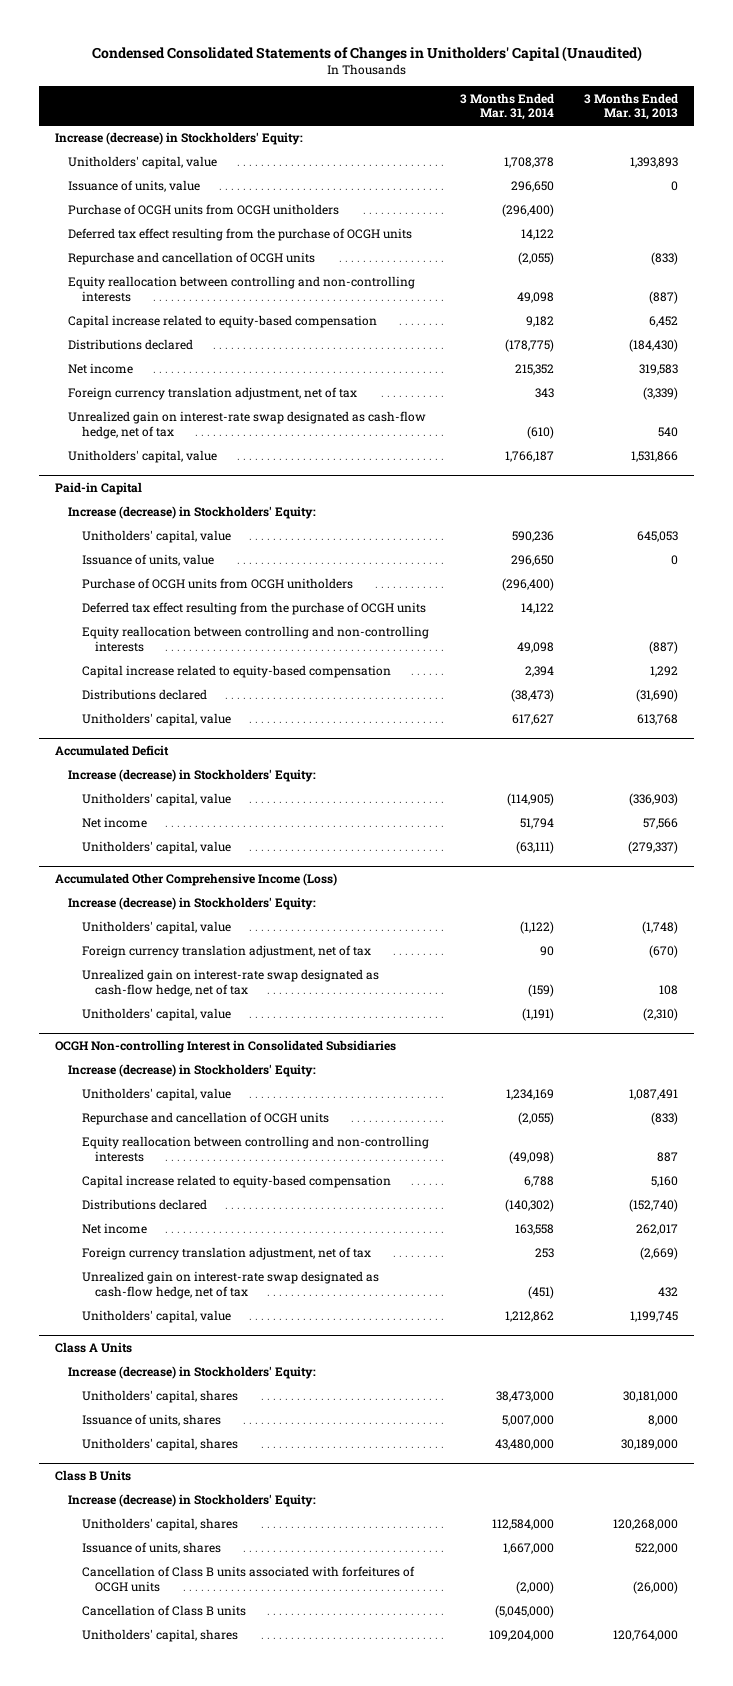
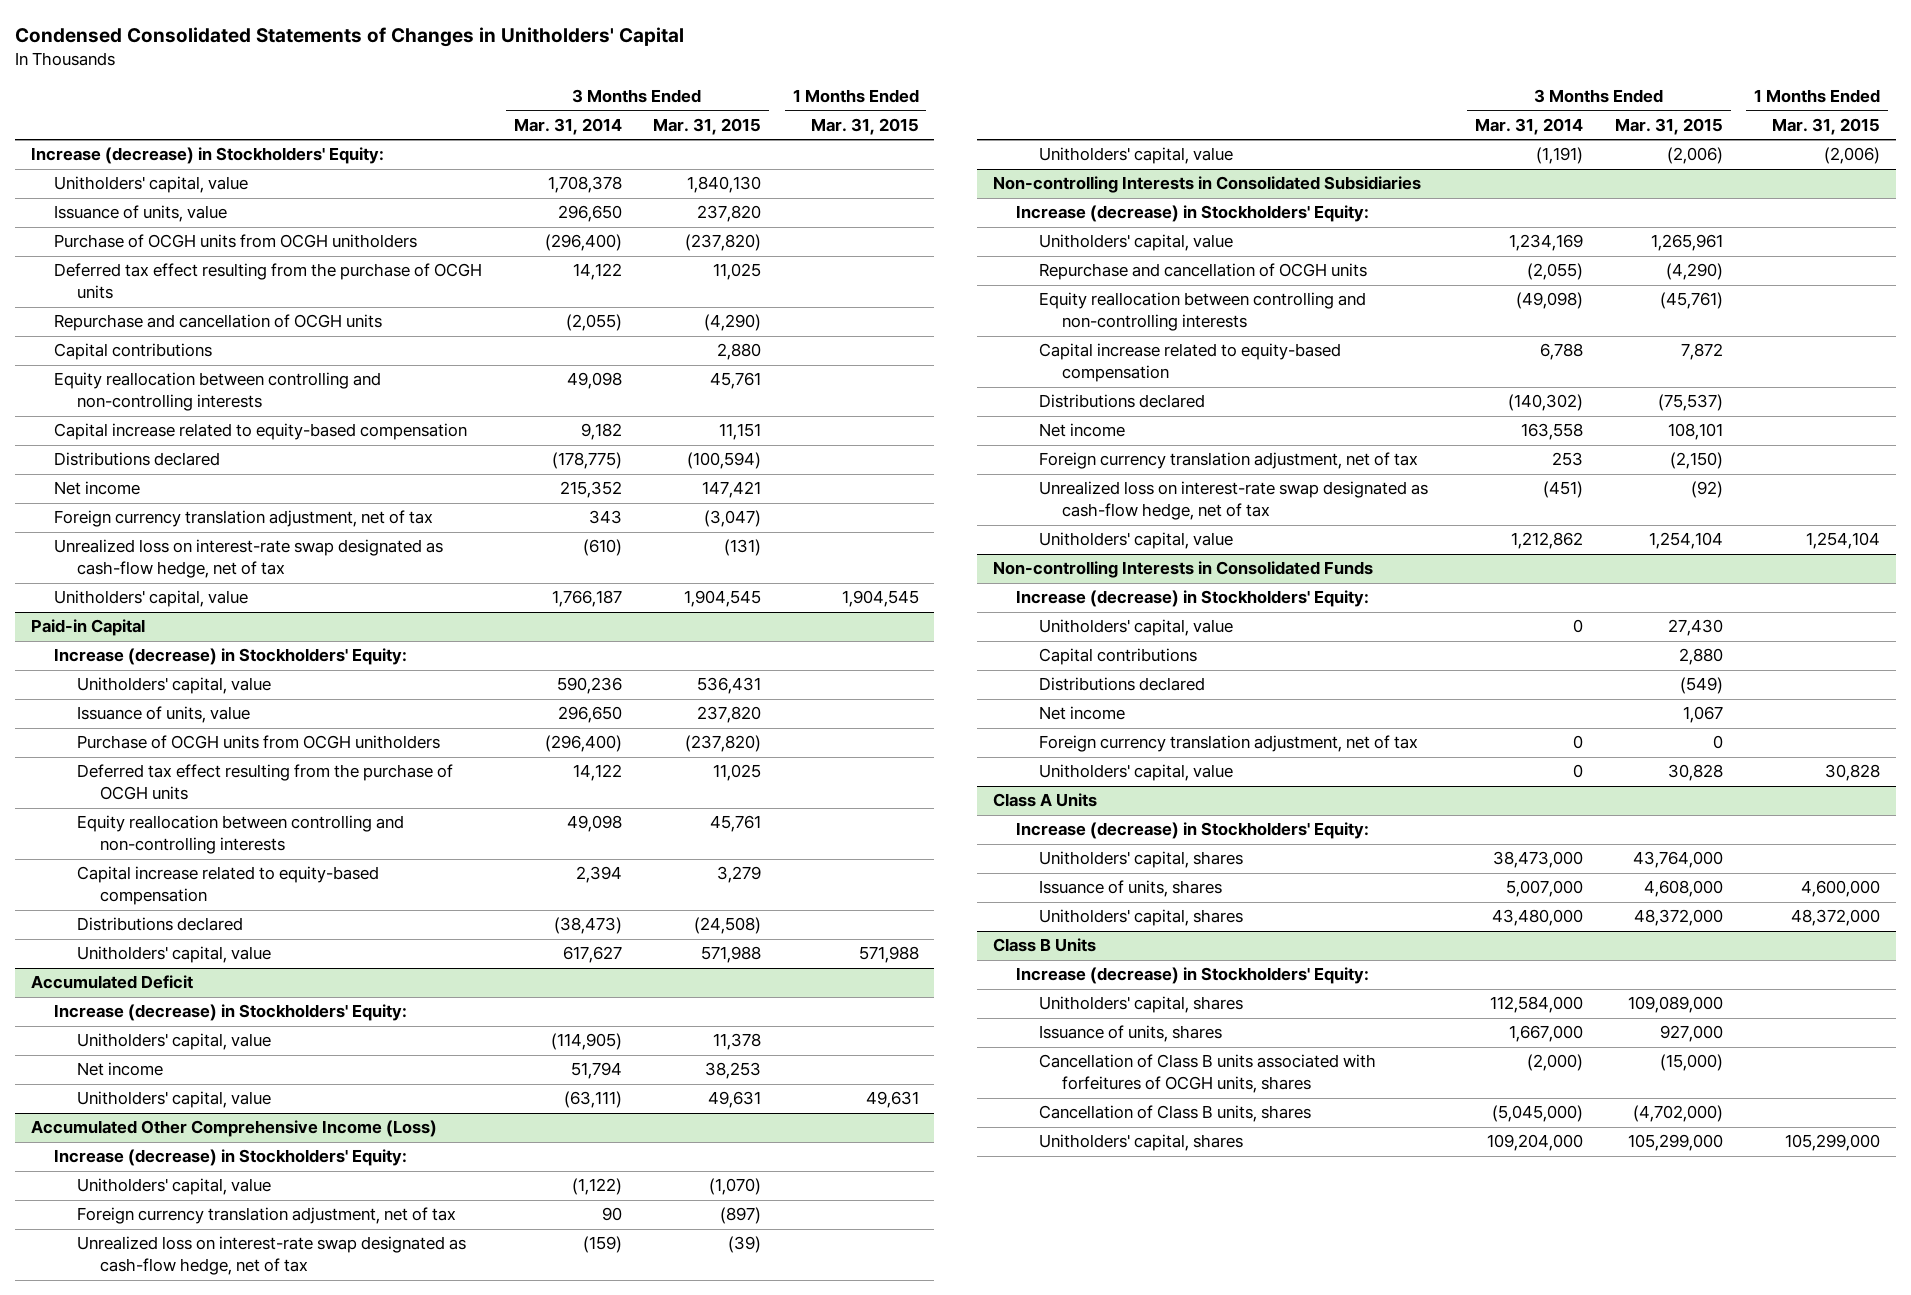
- Condensed Consolidated Statements of Changes in Unitholders' Capital (Unaudited)
+ Condensed Consolidated Statements of Changes in Unitholders' Capital
- | 3 Months Ended Mar. 31, 2014 | 3 Months Ended Mar. 31, 2013
+ | 3 Months Ended Mar. 31, 2014 | 3 Months Ended Mar. 31, 2015 | 1 Months Ended Mar. 31, 2015
+ Capital contributions | | 2,880 |
- Unrealized gain on interest-rate swap designated as cash-flow hedge, net of tax | (610) | 540
+ Unrealized loss on interest-rate swap designated as cash-flow hedge, net of tax | (610) | (131) |
@ Accumulated Other Comprehensive Income (Loss)
- Unrealized gain on interest-rate swap designated as cash-flow hedge, net of tax | (159) | 108
+ Unrealized loss on interest-rate swap designated as cash-flow hedge, net of tax | (159) | (39) |
- OCGH Non-controlling Interest in Consolidated Subsidiaries
+ Non-controlling Interests in Consolidated Subsidiaries
- Unrealized gain on interest-rate swap designated as cash-flow hedge, net of tax | (451) | 432
+ Unrealized loss on interest-rate swap designated as cash-flow hedge, net of tax | (451) | (92) |
+ Non-controlling Interests in Consolidated Funds
+ Increase (decrease) in Stockholders' Equity:
+ Unitholders' capital, value | 0 | 27,430 |
+ Capital contributions | | 2,880 |
+ Distributions declared | | (549) |
+ Net income | | 1,067 |
+ Foreign currency translation adjustment, net of tax | 0 | 0 |
+ Unitholders' capital, value | 0 | 30,828 | 30,828
@ Class B Units
- Cancellation of Class B units associated with forfeitures of OCGH units | (2,000) | (26,000)
- Cancellation of Class B units | (5,045,000) |
+ Cancellation of Class B units associated with forfeitures of OCGH units, shares | (2,000) | (15,000) |
+ Cancellation of Class B units, shares | (5,045,000) | (4,702,000) |

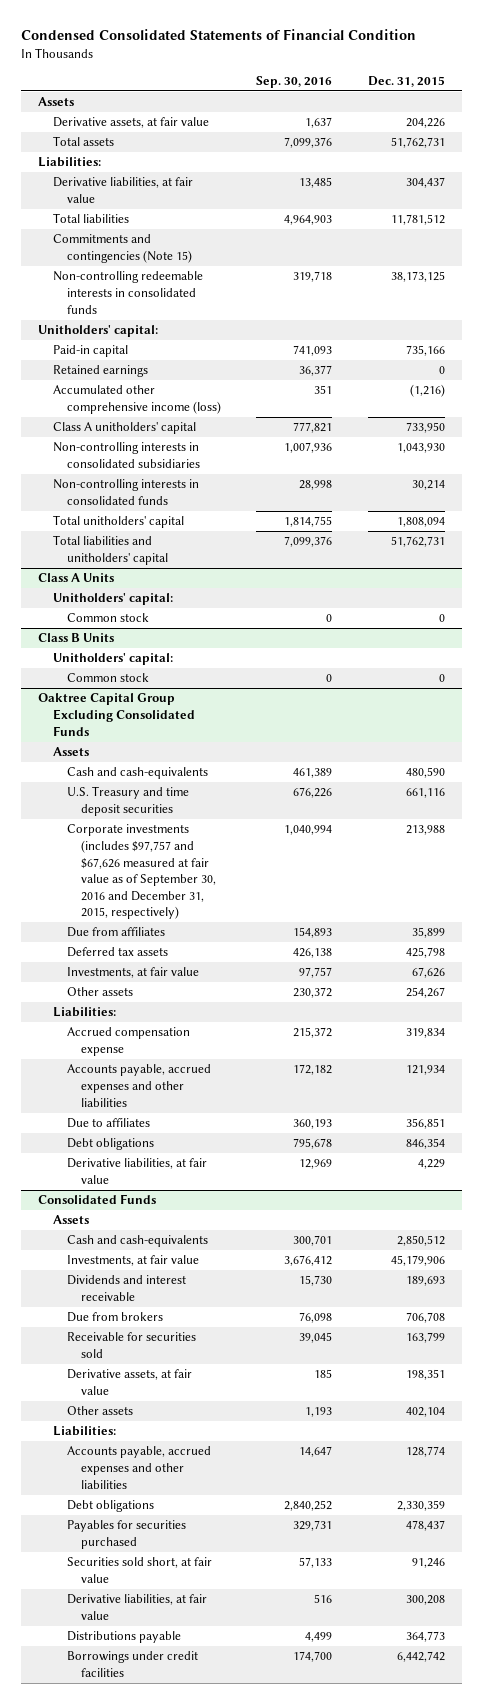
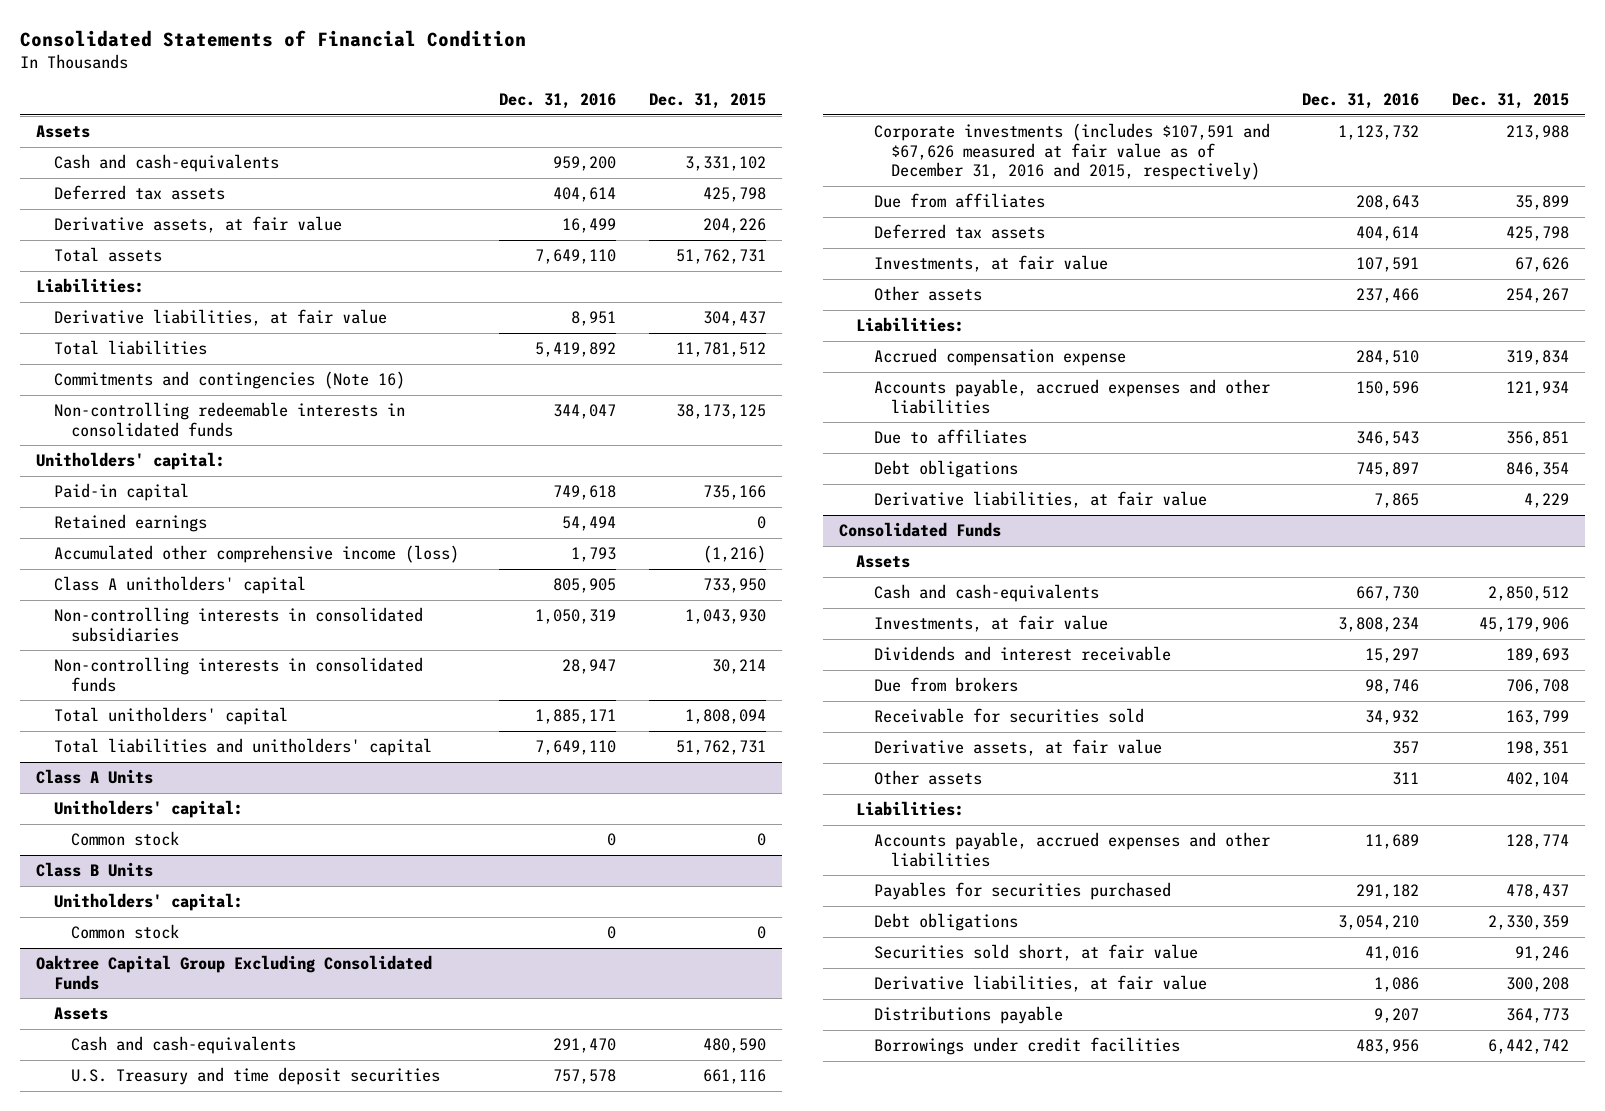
- Condensed Consolidated Statements of Financial Condition
+ Consolidated Statements of Financial Condition
- | Sep. 30, 2016 | Dec. 31, 2015
+ | Dec. 31, 2016 | Dec. 31, 2015
+ Cash and cash-equivalents | 959,200 | 3,331,102
+ Deferred tax assets | 404,614 | 425,798
- Commitments and contingencies (Note 15)
+ Commitments and contingencies (Note 16)
@ Oaktree Capital Group Excluding Consolidated Funds
- Corporate investments (includes $97,757 and $67,626 measured at fair value as of September 30, 2016 and December 31, 2015, respectively) | 1,040,994 | 213,988
+ Corporate investments (includes $107,591 and $67,626 measured at fair value as of December 31, 2016 and 2015, respectively) | 1,123,732 | 213,988
@ Consolidated Funds
moved down: Debt obligations | 3,054,210 | 2,330,359

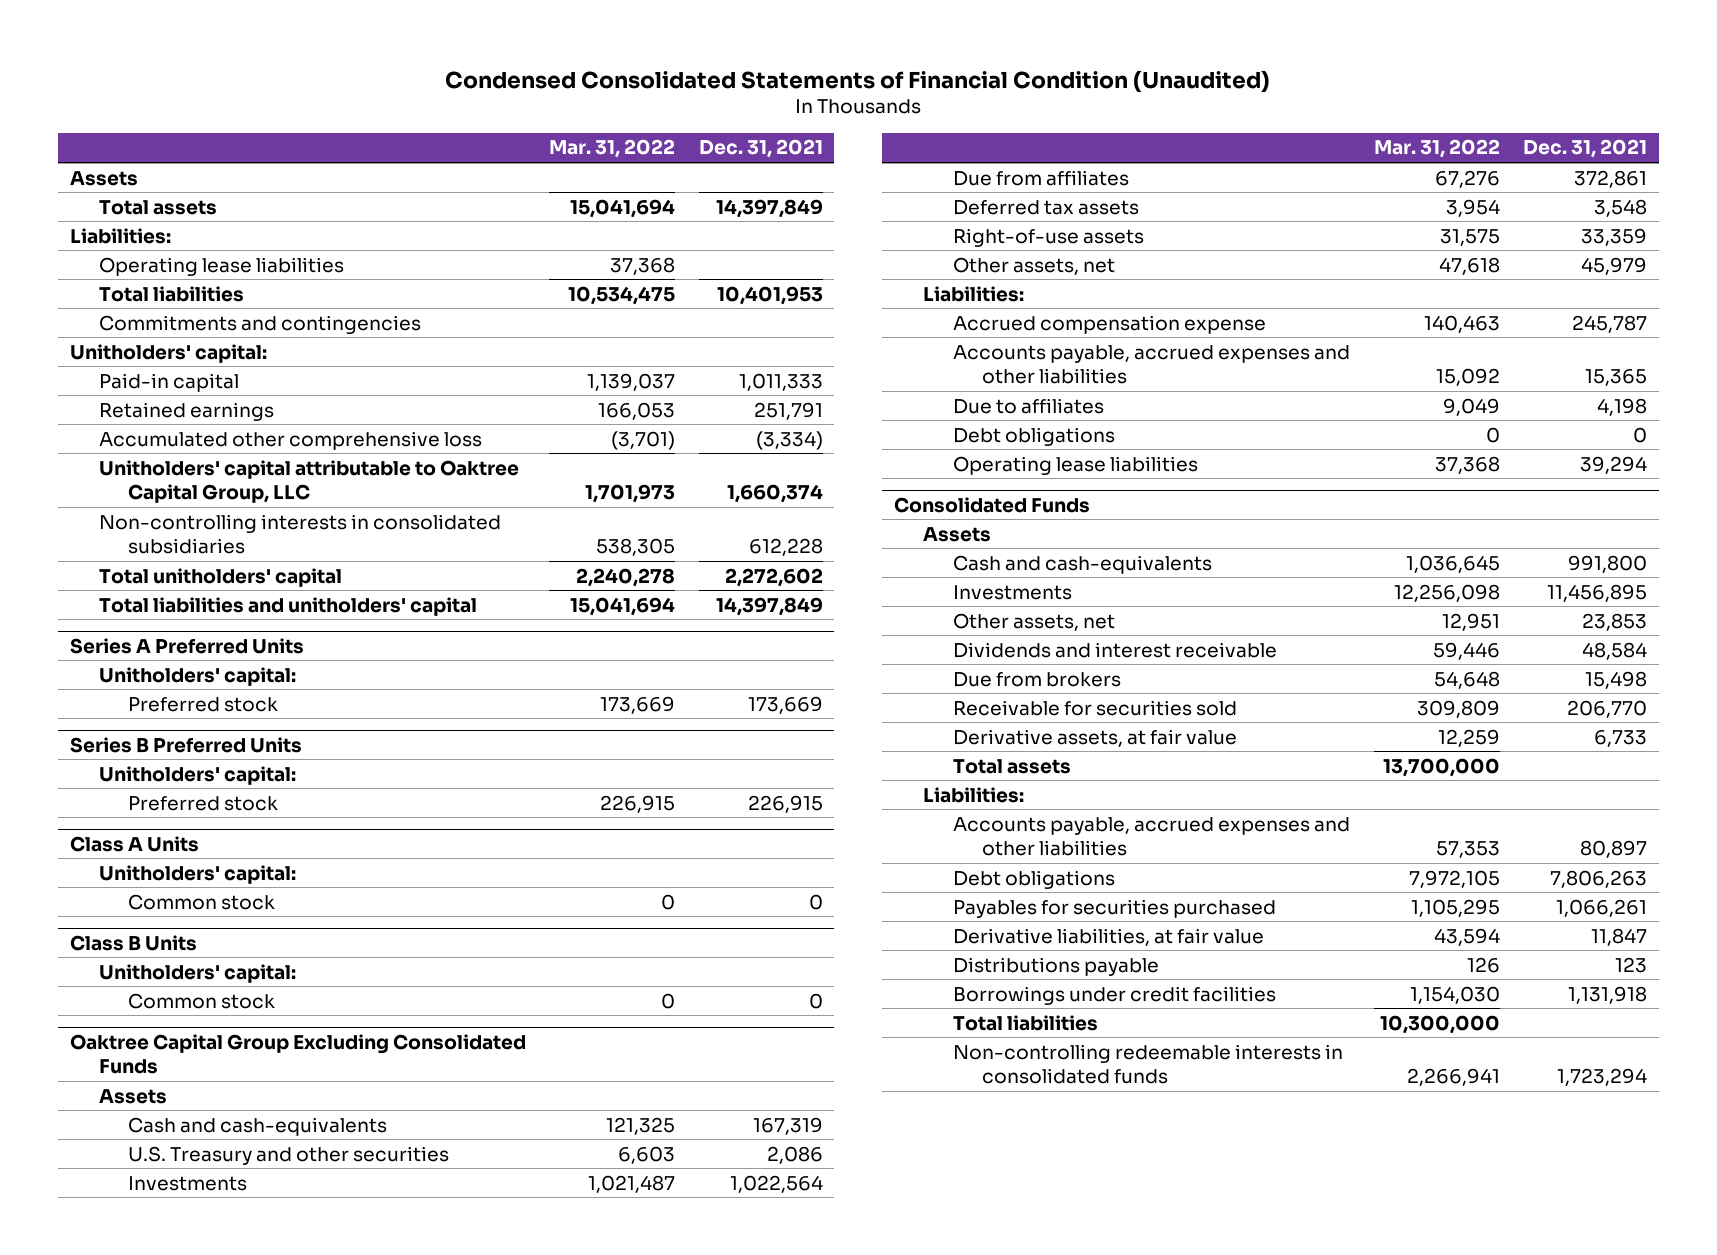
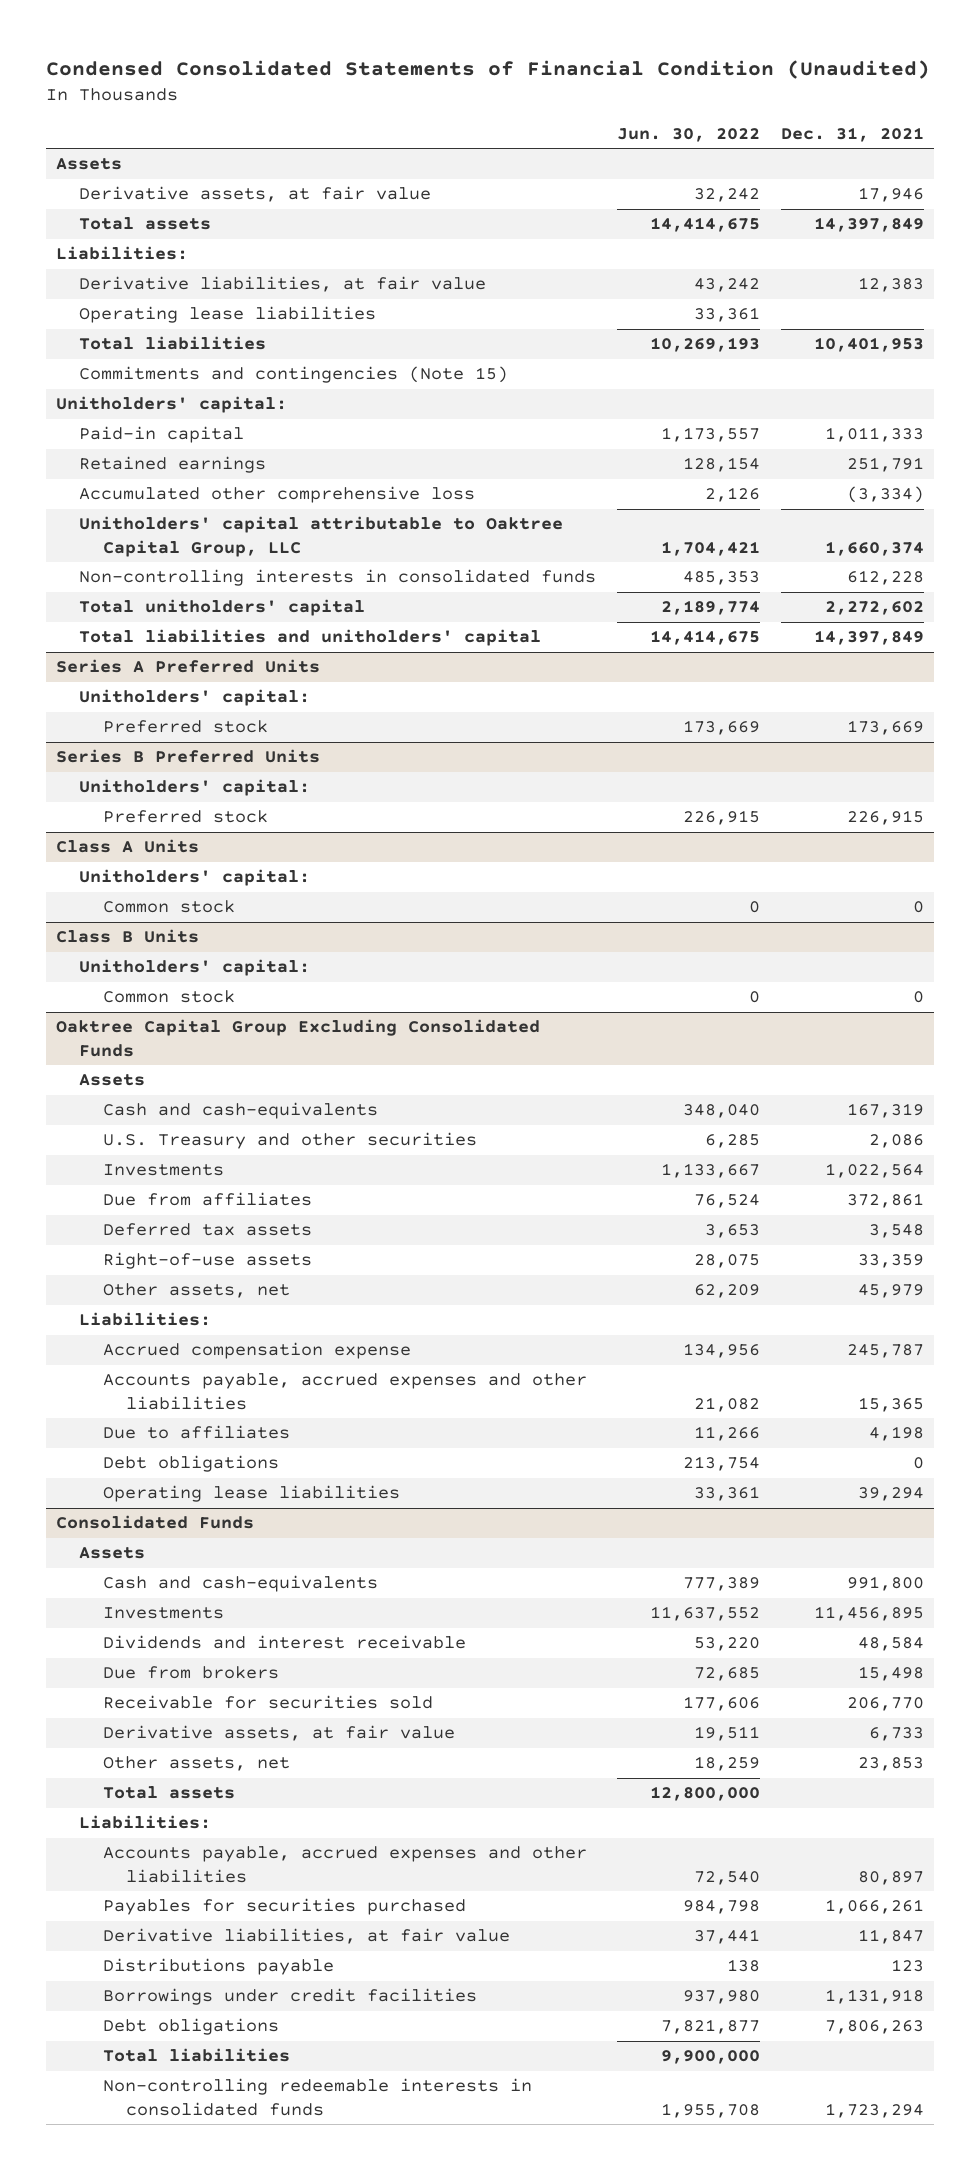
- | Mar. 31, 2022 | Dec. 31, 2021
+ | Jun. 30, 2022 | Dec. 31, 2021
+ Derivative assets, at fair value | 32,242 | 17,946
+ Derivative liabilities, at fair value | 43,242 | 12,383
- Commitments and contingencies
+ Commitments and contingencies (Note 15)
- Non-controlling interests in consolidated subsidiaries | 538,305 | 612,228
+ Non-controlling interests in consolidated funds | 485,353 | 612,228
@ Consolidated Funds
moved down: Other assets, net | 18,259 | 23,853
moved down: Debt obligations | 7,821,877 | 7,806,263

